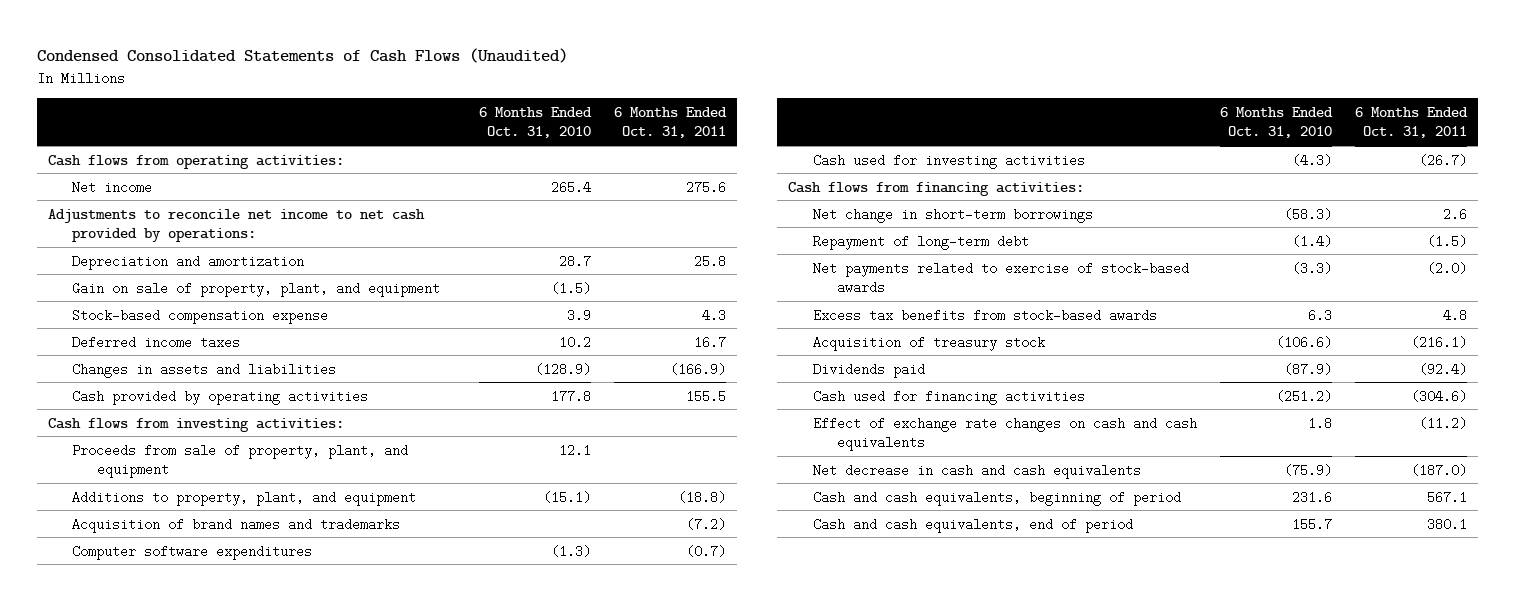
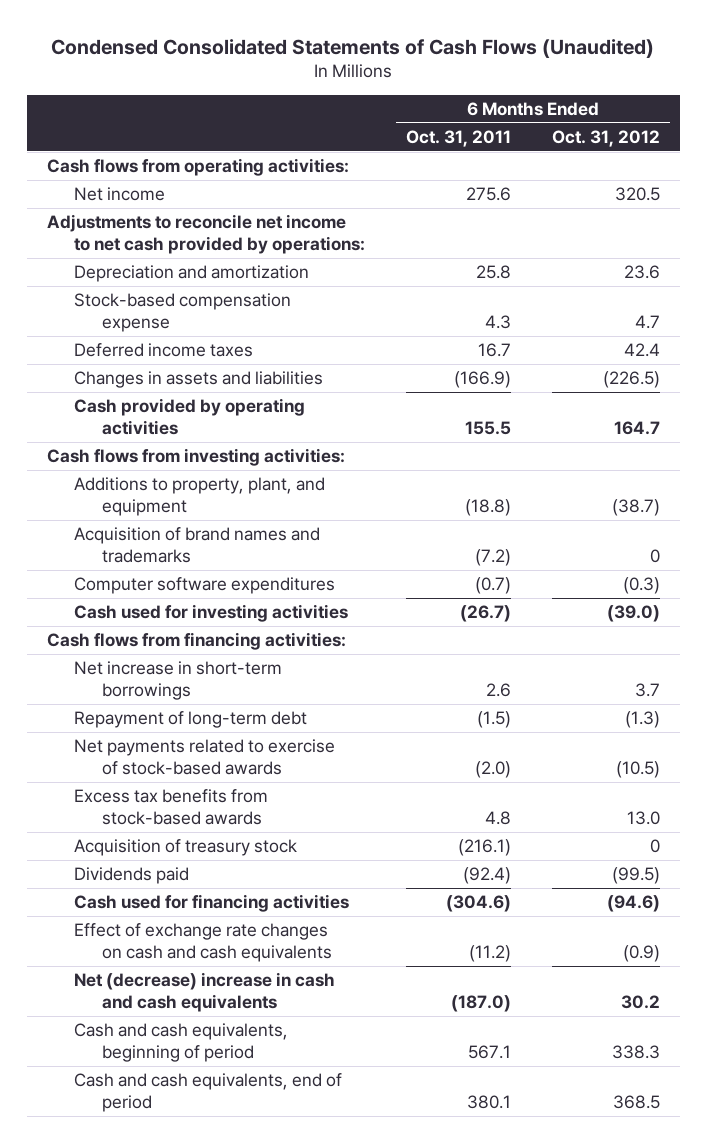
- | 6 Months Ended Oct. 31, 2010 | 6 Months Ended Oct. 31, 2011
+ | 6 Months Ended Oct. 31, 2011 | 6 Months Ended Oct. 31, 2012
- Gain on sale of property, plant, and equipment | (1.5) |
- Proceeds from sale of property, plant, and equipment | 12.1 |
- Net change in short-term borrowings | (58.3) | 2.6
+ Net increase in short-term borrowings | 2.6 | 3.7
- Net decrease in cash and cash equivalents | (75.9) | (187.0)
+ Net (decrease) increase in cash and cash equivalents | (187.0) | 30.2

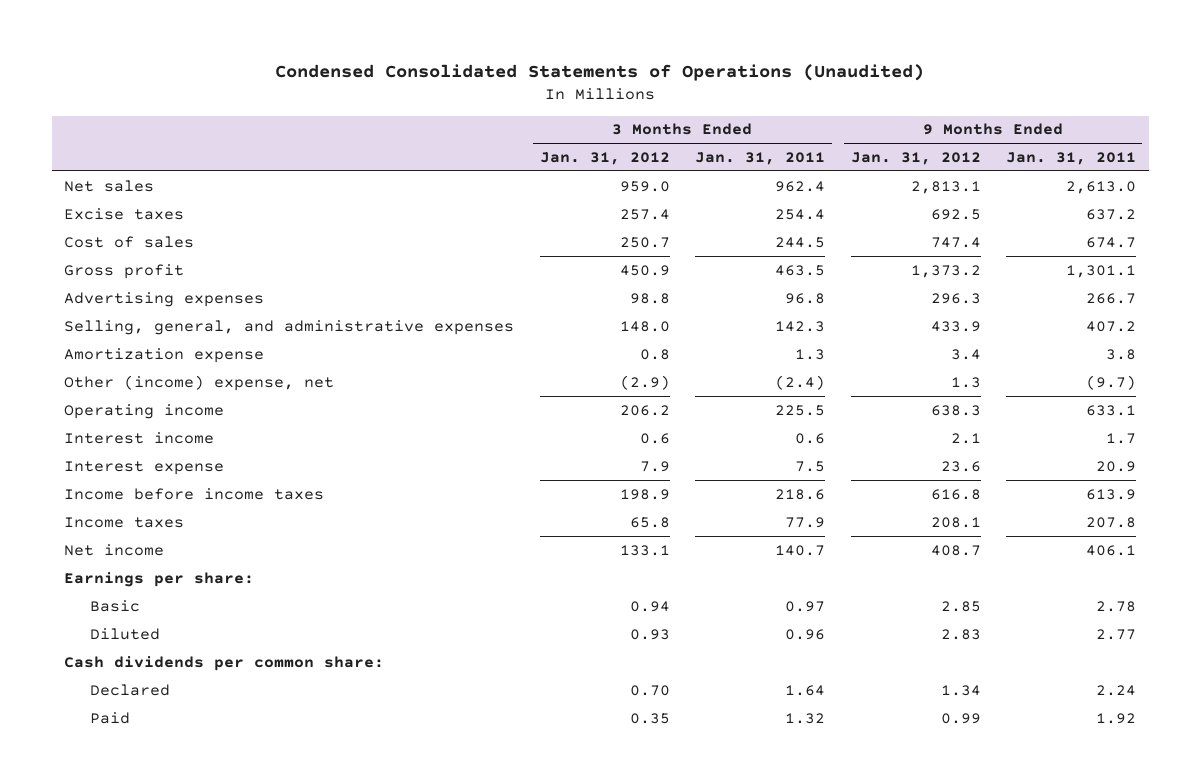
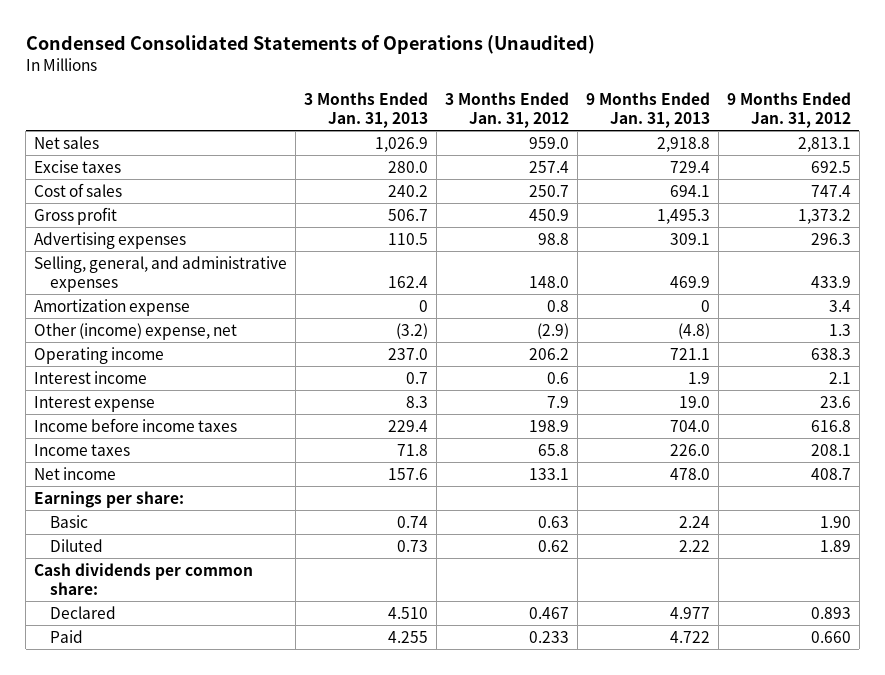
- | 3 Months Ended Jan. 31, 2012 | 3 Months Ended Jan. 31, 2011 | 9 Months Ended Jan. 31, 2012 | 9 Months Ended Jan. 31, 2011
+ | 3 Months Ended Jan. 31, 2013 | 3 Months Ended Jan. 31, 2012 | 9 Months Ended Jan. 31, 2013 | 9 Months Ended Jan. 31, 2012
- Basic | 0.94 | 0.97 | 2.85 | 2.78
- Diluted | 0.93 | 0.96 | 2.83 | 2.77
+ Basic | 0.74 | 0.63 | 2.24 | 1.90
+ Diluted | 0.73 | 0.62 | 2.22 | 1.89
- Declared | 0.70 | 1.64 | 1.34 | 2.24
- Paid | 0.35 | 1.32 | 0.99 | 1.92
+ Declared | 4.510 | 0.467 | 4.977 | 0.893
+ Paid | 4.255 | 0.233 | 4.722 | 0.660

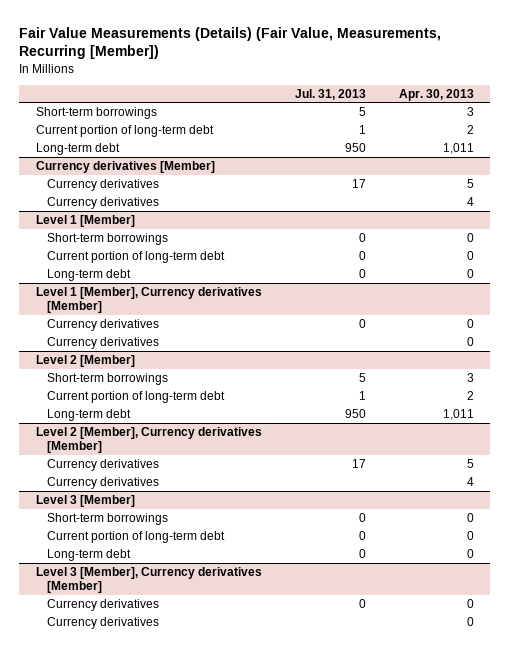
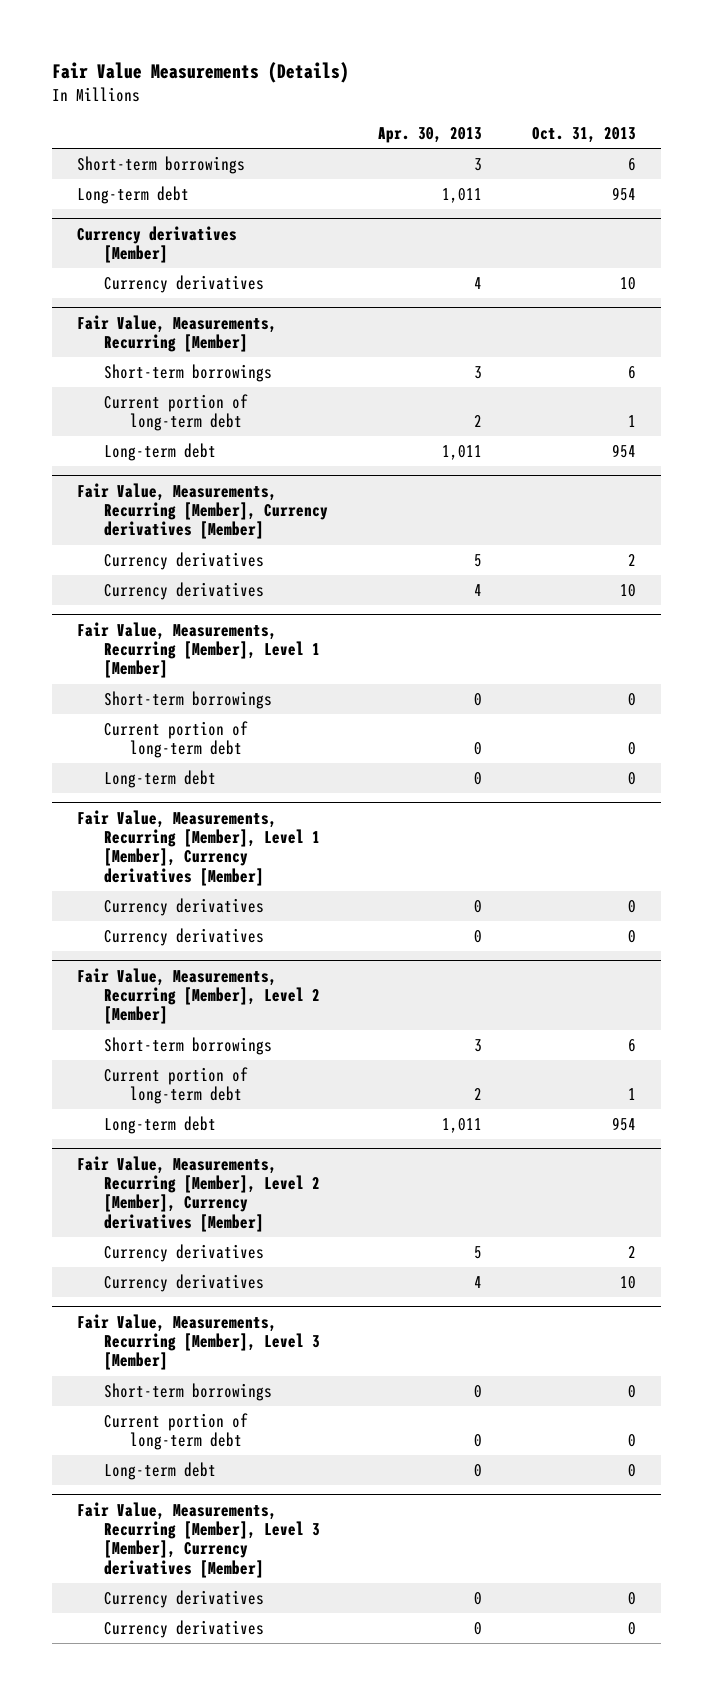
- Fair Value Measurements (Details) (Fair Value, Measurements, Recurring [Member])
+ Fair Value Measurements (Details)
- | Jul. 31, 2013 | Apr. 30, 2013
+ | Apr. 30, 2013 | Oct. 31, 2013
- Current portion of long-term debt | 1 | 2
@ Currency derivatives [Member]
+ Currency derivatives | 4 | 10
+ Fair Value, Measurements, Recurring [Member]
+ Short-term borrowings | 3 | 6
+ Current portion of long-term debt | 2 | 1
+ Long-term debt | 1,011 | 954
+ Fair Value, Measurements, Recurring [Member], Currency derivatives [Member]
- Level 1 [Member]
+ Fair Value, Measurements, Recurring [Member], Level 1 [Member]
- Level 1 [Member], Currency derivatives [Member]
+ Fair Value, Measurements, Recurring [Member], Level 1 [Member], Currency derivatives [Member]
- Level 2 [Member]
+ Fair Value, Measurements, Recurring [Member], Level 2 [Member]
- Level 2 [Member], Currency derivatives [Member]
+ Fair Value, Measurements, Recurring [Member], Level 2 [Member], Currency derivatives [Member]
- Level 3 [Member]
+ Fair Value, Measurements, Recurring [Member], Level 3 [Member]
- Level 3 [Member], Currency derivatives [Member]
+ Fair Value, Measurements, Recurring [Member], Level 3 [Member], Currency derivatives [Member]

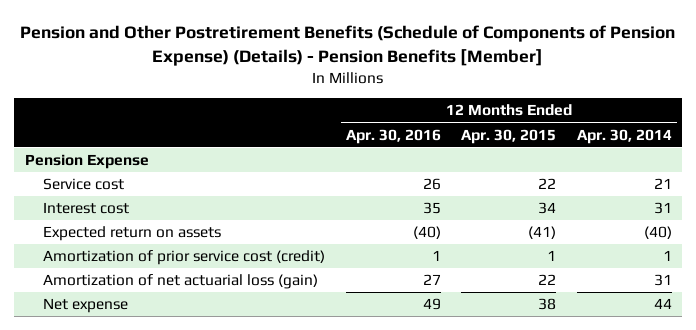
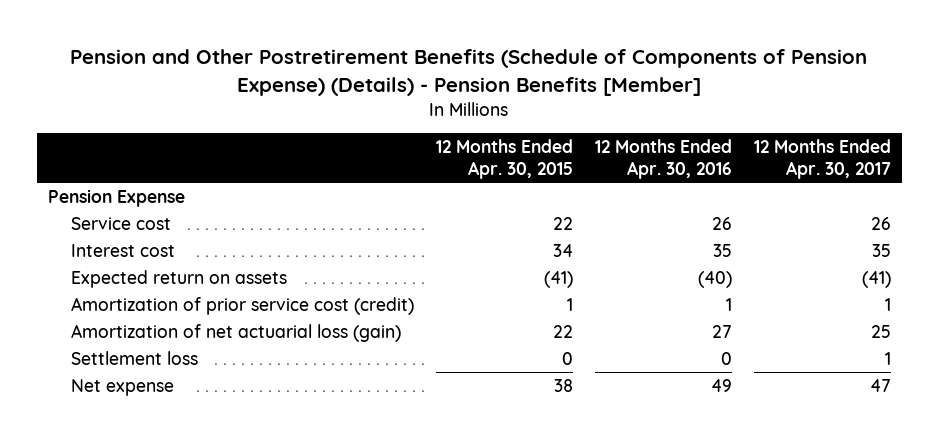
- | 12 Months Ended Apr. 30, 2016 | 12 Months Ended Apr. 30, 2015 | 12 Months Ended Apr. 30, 2014
+ | 12 Months Ended Apr. 30, 2015 | 12 Months Ended Apr. 30, 2016 | 12 Months Ended Apr. 30, 2017
+ Settlement loss | 0 | 0 | 1

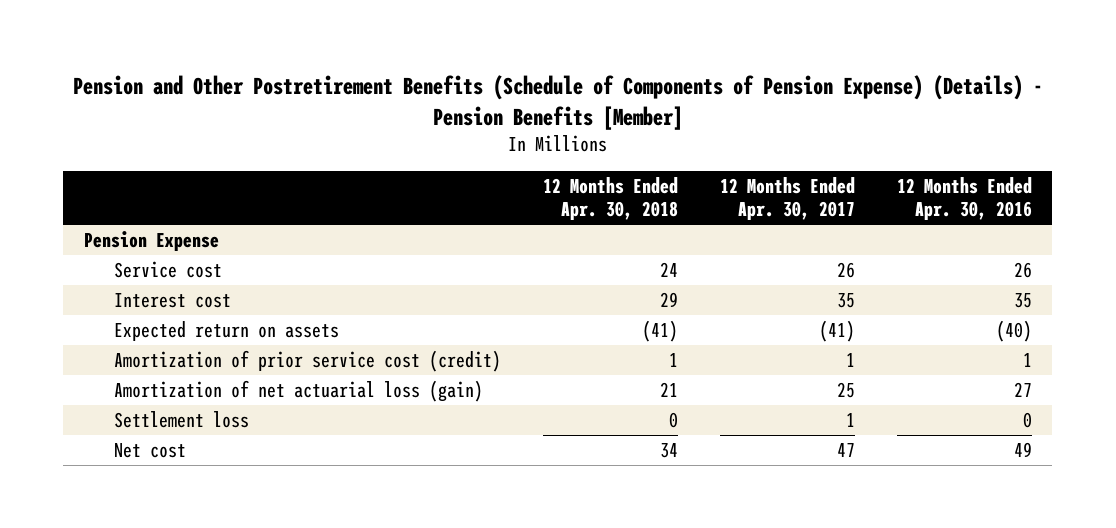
- | 12 Months Ended Apr. 30, 2015 | 12 Months Ended Apr. 30, 2016 | 12 Months Ended Apr. 30, 2017
+ | 12 Months Ended Apr. 30, 2018 | 12 Months Ended Apr. 30, 2017 | 12 Months Ended Apr. 30, 2016
- Net expense | 38 | 49 | 47
+ Net cost | 34 | 47 | 49

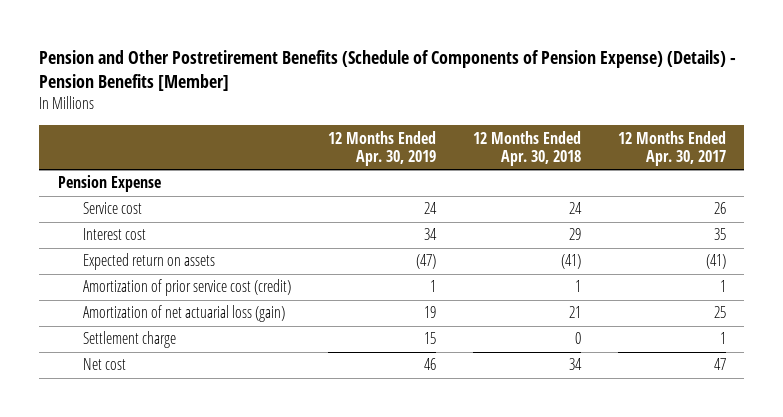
- | 12 Months Ended Apr. 30, 2018 | 12 Months Ended Apr. 30, 2017 | 12 Months Ended Apr. 30, 2016
+ | 12 Months Ended Apr. 30, 2019 | 12 Months Ended Apr. 30, 2018 | 12 Months Ended Apr. 30, 2017
- Settlement loss | 0 | 1 | 0
+ Settlement charge | 15 | 0 | 1

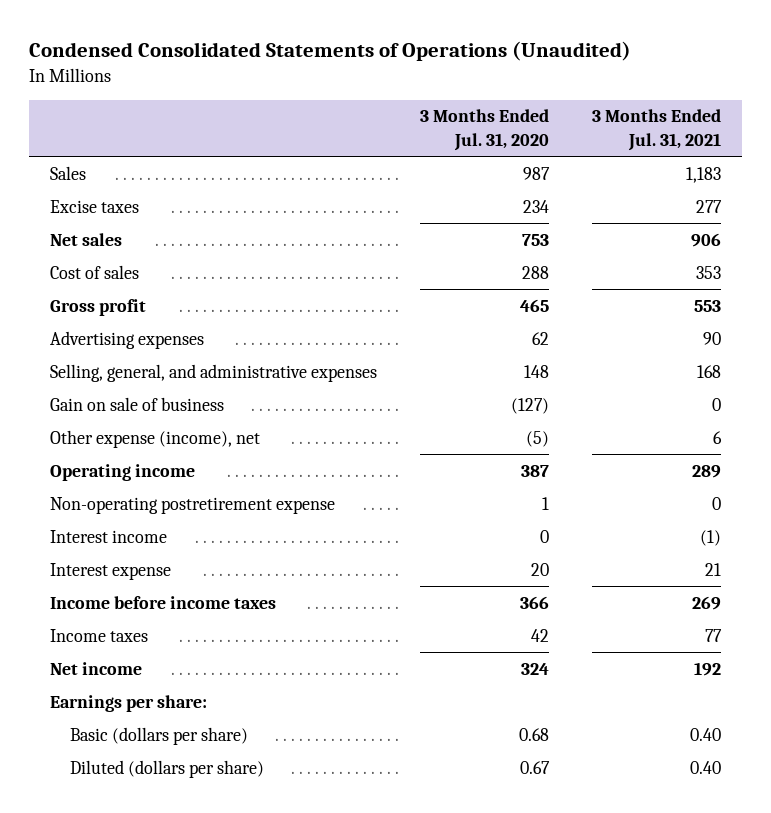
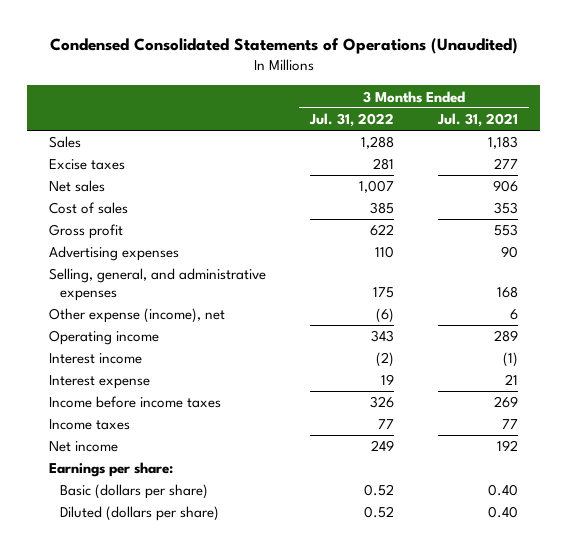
- | 3 Months Ended Jul. 31, 2020 | 3 Months Ended Jul. 31, 2021
+ | 3 Months Ended Jul. 31, 2022 | 3 Months Ended Jul. 31, 2021
- Gain on sale of business | (127) | 0
- Non-operating postretirement expense | 1 | 0

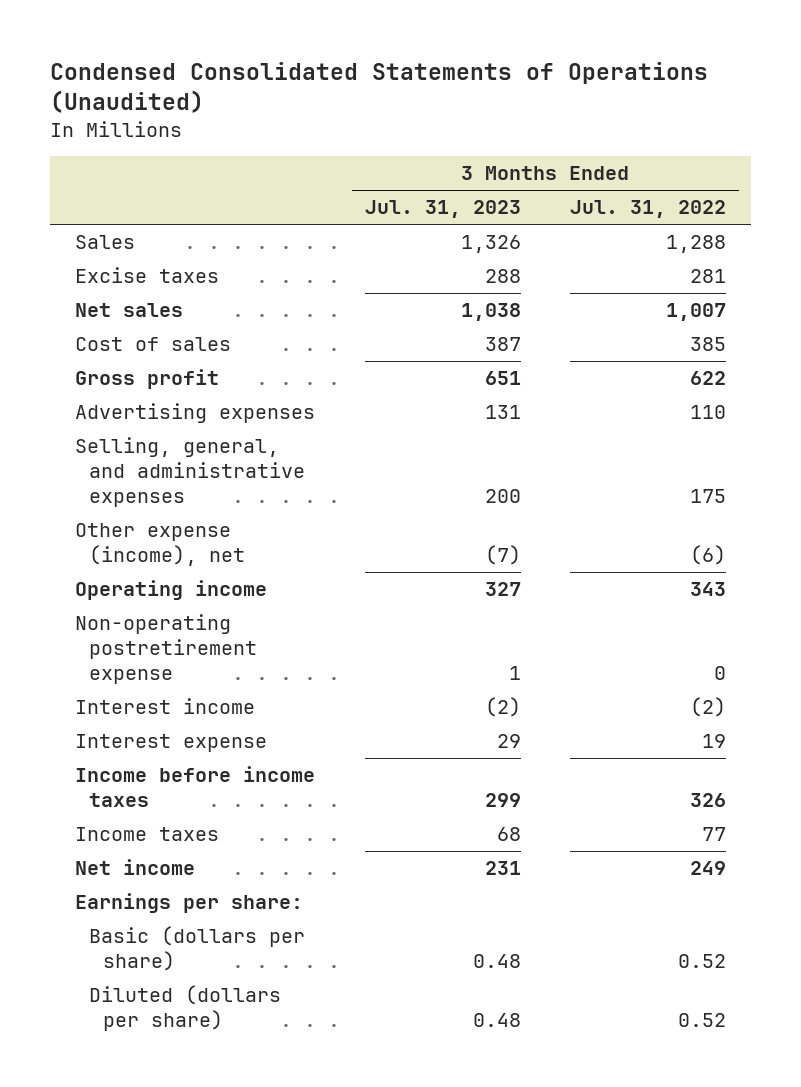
- | 3 Months Ended Jul. 31, 2022 | 3 Months Ended Jul. 31, 2021
+ | 3 Months Ended Jul. 31, 2023 | 3 Months Ended Jul. 31, 2022
+ Non-operating postretirement expense | 1 | 0

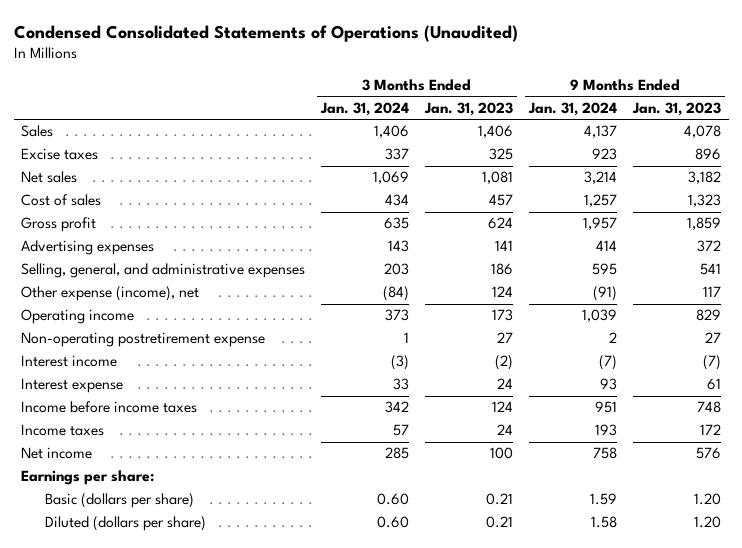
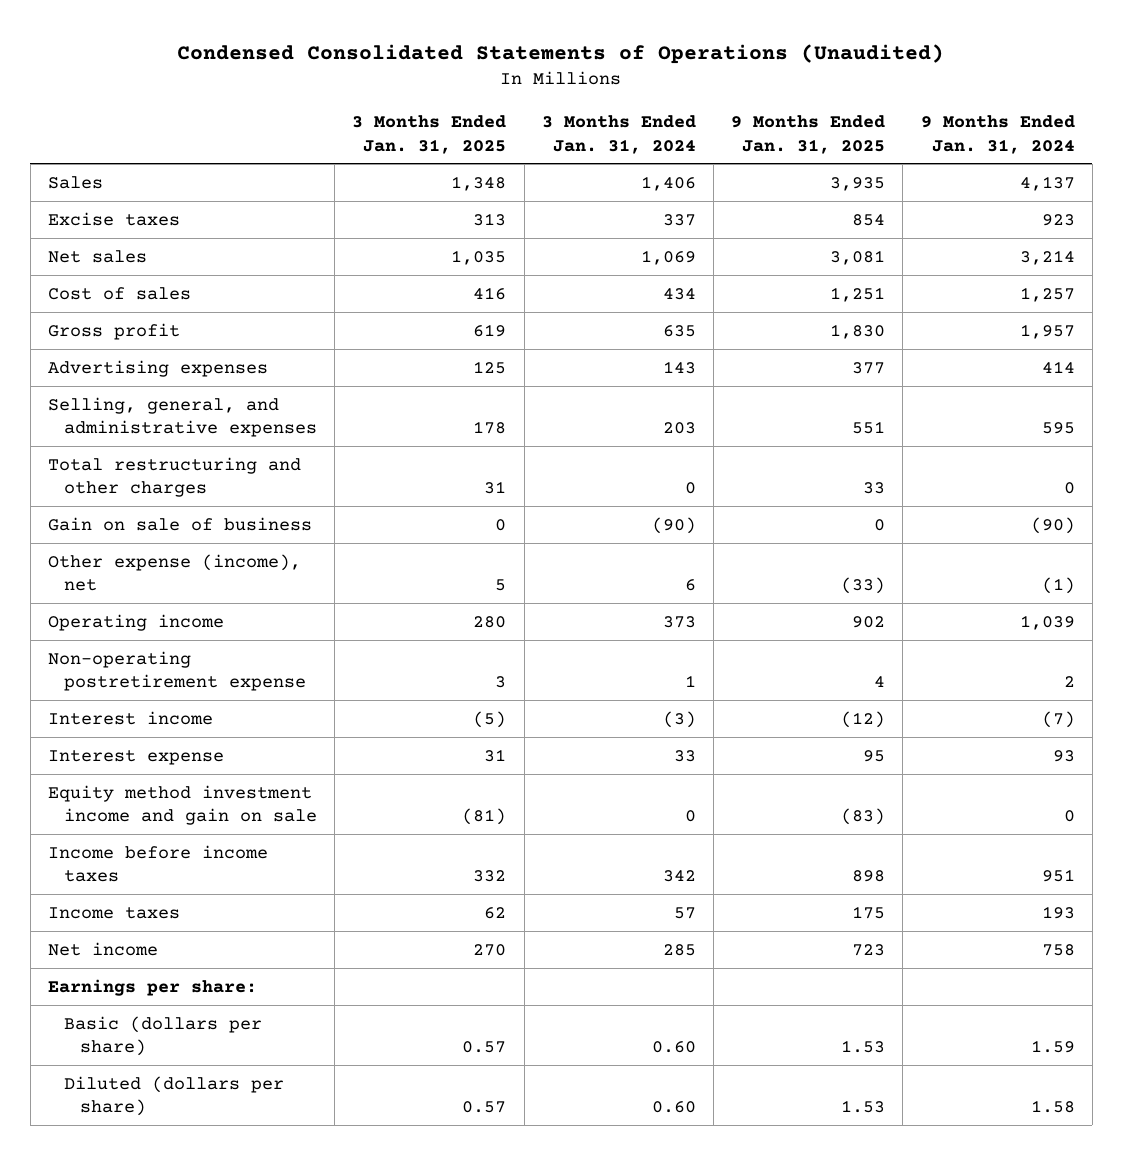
- | 3 Months Ended Jan. 31, 2024 | 3 Months Ended Jan. 31, 2023 | 9 Months Ended Jan. 31, 2024 | 9 Months Ended Jan. 31, 2023
+ | 3 Months Ended Jan. 31, 2025 | 3 Months Ended Jan. 31, 2024 | 9 Months Ended Jan. 31, 2025 | 9 Months Ended Jan. 31, 2024
- Other expense (income), net | (84) | 124 | (91) | 117
+ Total restructuring and other charges | 31 | 0 | 33 | 0
+ Gain on sale of business | 0 | (90) | 0 | (90)
+ Other expense (income), net | 5 | 6 | (33) | (1)
+ Equity method investment income and gain on sale | (81) | 0 | (83) | 0

